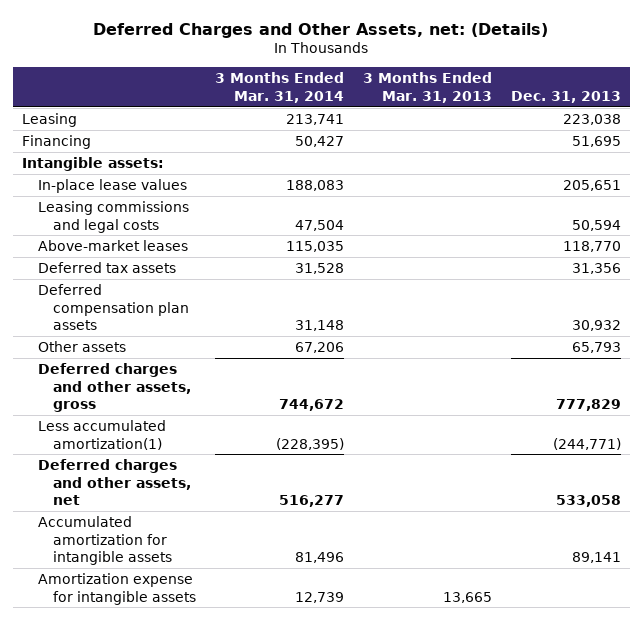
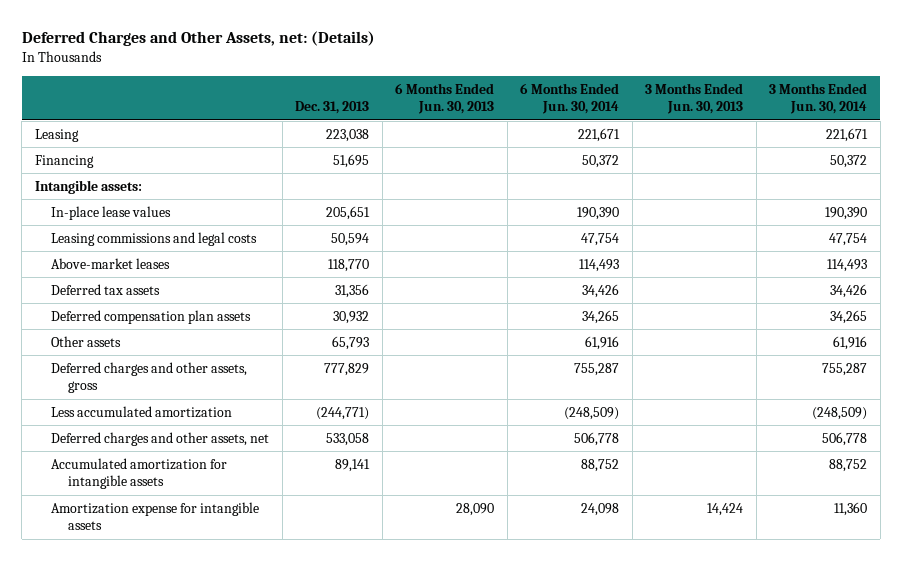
- | 3 Months Ended Mar. 31, 2014 | 3 Months Ended Mar. 31, 2013 | Dec. 31, 2013
+ | Dec. 31, 2013 | 6 Months Ended Jun. 30, 2013 | 6 Months Ended Jun. 30, 2014 | 3 Months Ended Jun. 30, 2013 | 3 Months Ended Jun. 30, 2014
- Less accumulated amortization(1) | (228,395) | | (244,771)
+ Less accumulated amortization | (244,771) | | (248,509) | | (248,509)

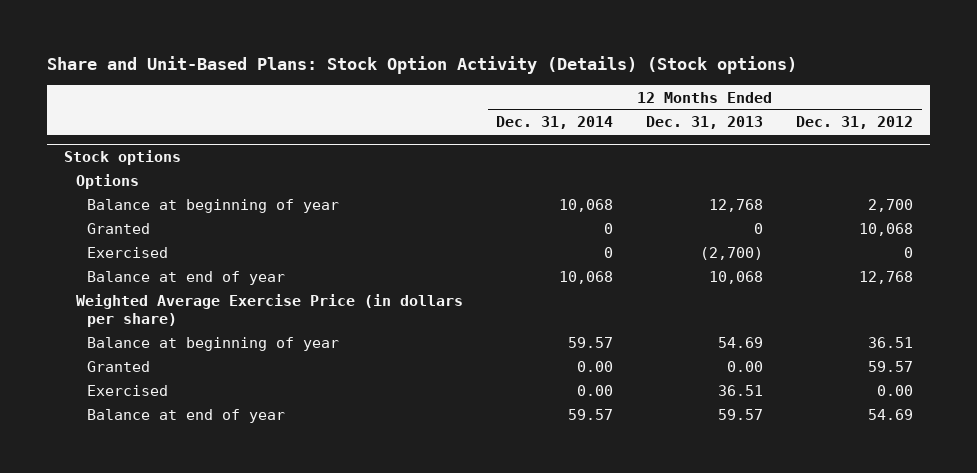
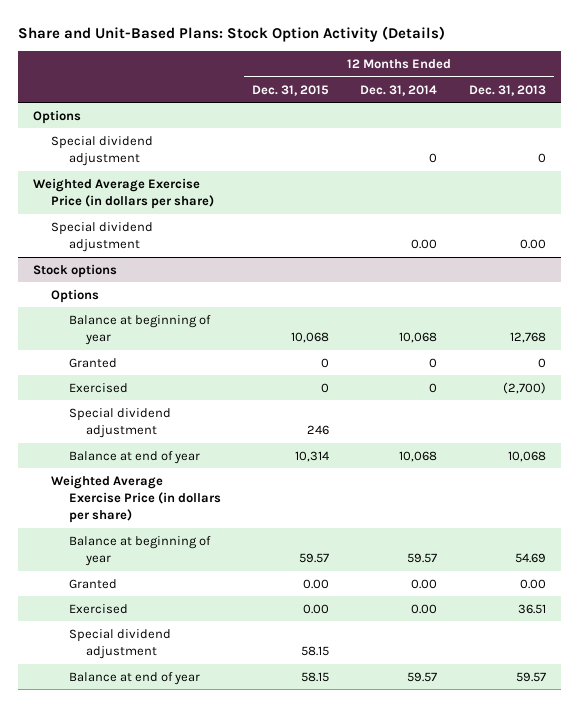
- Share and Unit-Based Plans: Stock Option Activity (Details) (Stock options)
+ Share and Unit-Based Plans: Stock Option Activity (Details)
- | 12 Months Ended Dec. 31, 2014 | 12 Months Ended Dec. 31, 2013 | 12 Months Ended Dec. 31, 2012
+ | 12 Months Ended Dec. 31, 2015 | 12 Months Ended Dec. 31, 2014 | 12 Months Ended Dec. 31, 2013
+ Options
+ Special dividend adjustment | | 0 | 0
+ Weighted Average Exercise Price (in dollars per share)
+ Special dividend adjustment | | 0.00 | 0.00
@ Stock options
+ Special dividend adjustment | 246 | |
+ Special dividend adjustment | 58.15 | |

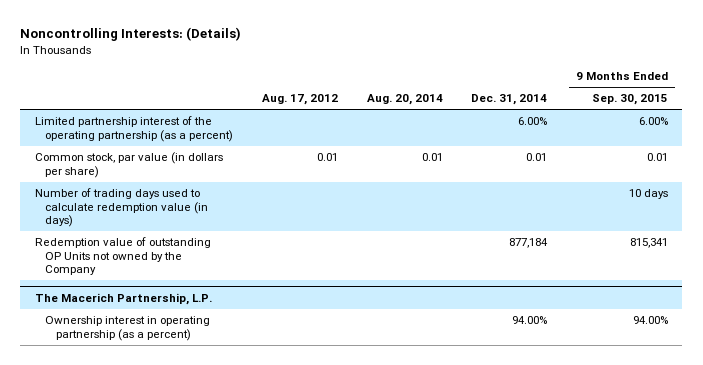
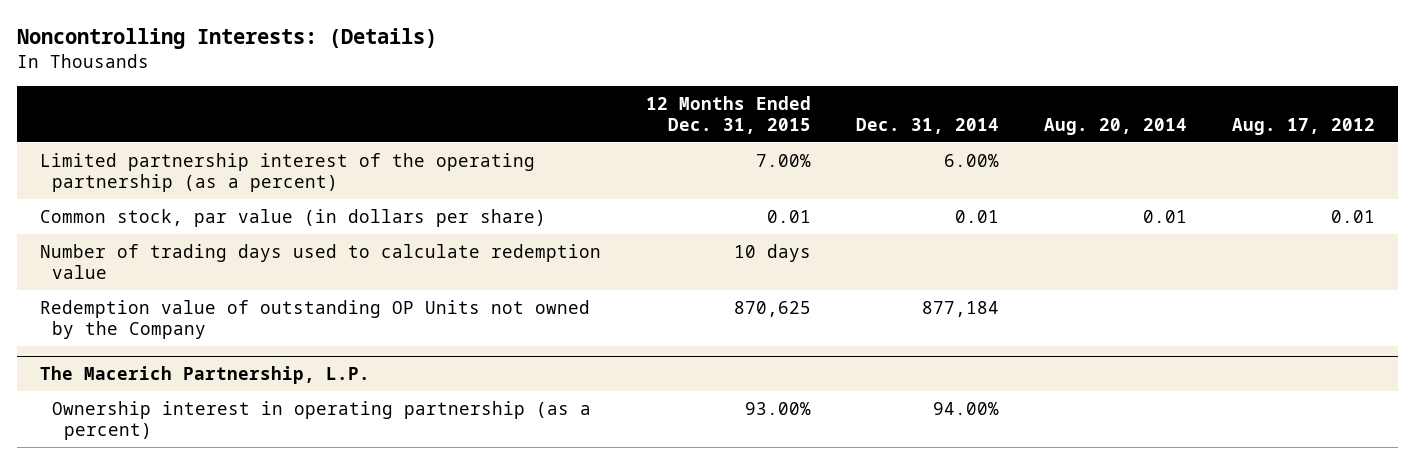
- | Aug. 17, 2012 | Aug. 20, 2014 | Dec. 31, 2014 | 9 Months Ended Sep. 30, 2015
+ | 12 Months Ended Dec. 31, 2015 | Dec. 31, 2014 | Aug. 20, 2014 | Aug. 17, 2012
- Number of trading days used to calculate redemption value (in days) | | | | 10 days
+ Number of trading days used to calculate redemption value | 10 days | | |

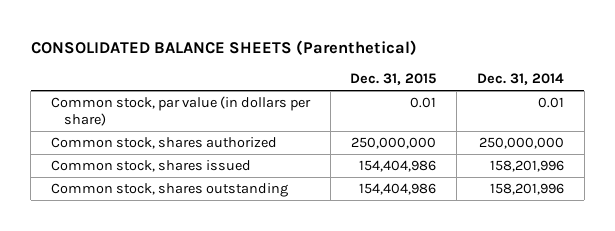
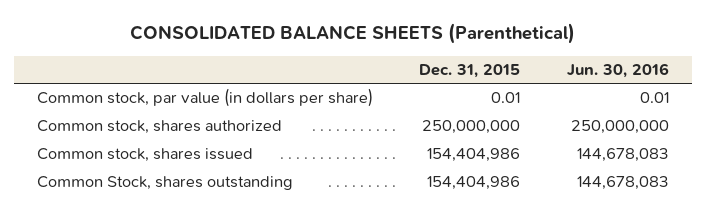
- | Dec. 31, 2015 | Dec. 31, 2014
+ | Dec. 31, 2015 | Jun. 30, 2016
- Common stock, shares outstanding | 154,404,986 | 158,201,996
+ Common Stock, shares outstanding | 154,404,986 | 144,678,083

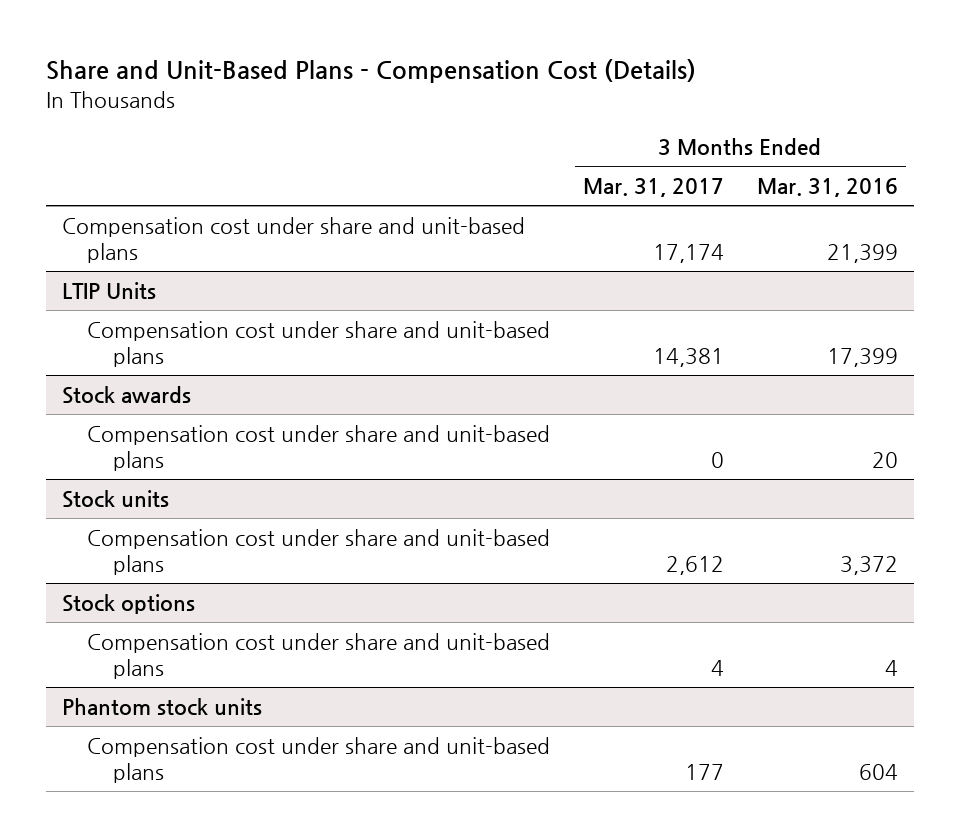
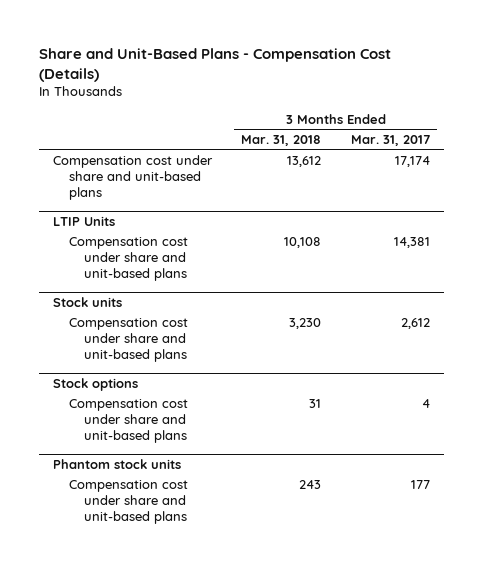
- | 3 Months Ended Mar. 31, 2017 | 3 Months Ended Mar. 31, 2016
+ | 3 Months Ended Mar. 31, 2018 | 3 Months Ended Mar. 31, 2017
- Stock awards
- Compensation cost under share and unit-based plans | 0 | 20

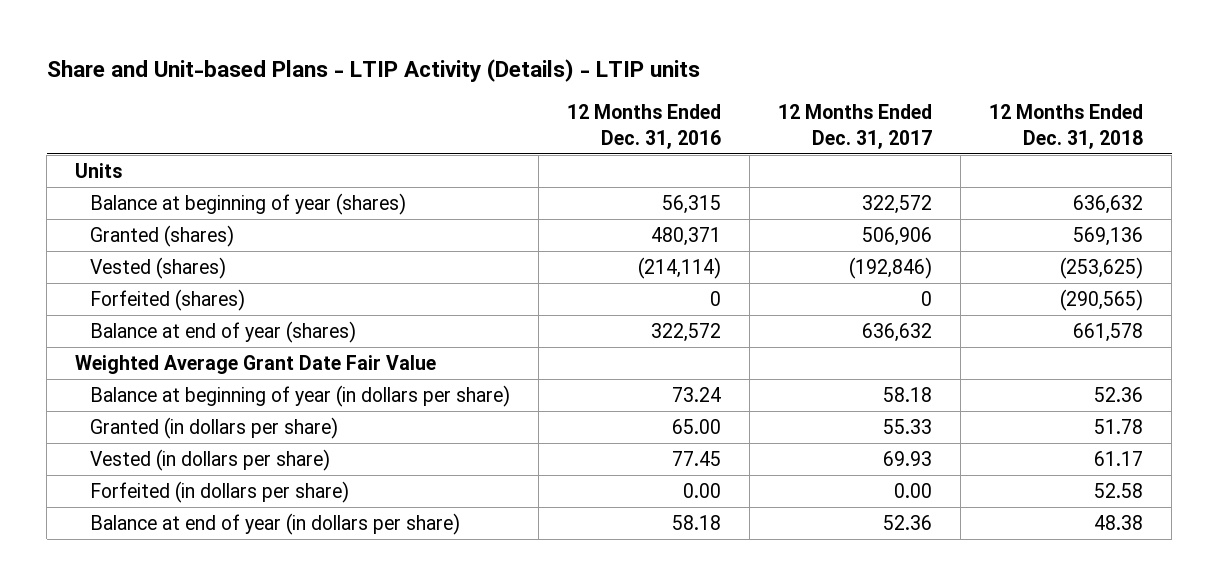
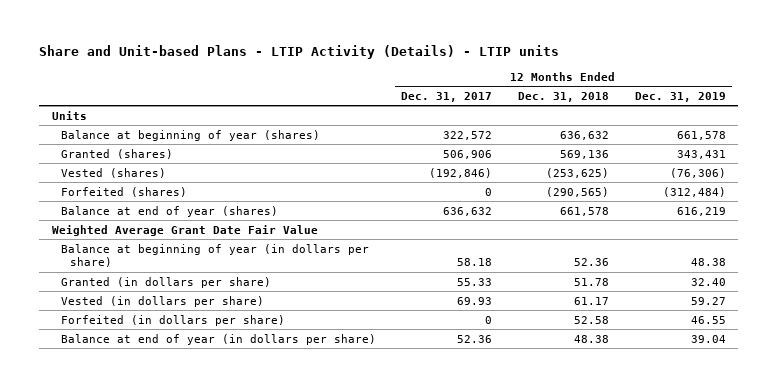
- | 12 Months Ended Dec. 31, 2016 | 12 Months Ended Dec. 31, 2017 | 12 Months Ended Dec. 31, 2018
+ | 12 Months Ended Dec. 31, 2017 | 12 Months Ended Dec. 31, 2018 | 12 Months Ended Dec. 31, 2019
- Forfeited (in dollars per share) | 0.00 | 0.00 | 52.58
+ Forfeited (in dollars per share) | 0 | 52.58 | 46.55

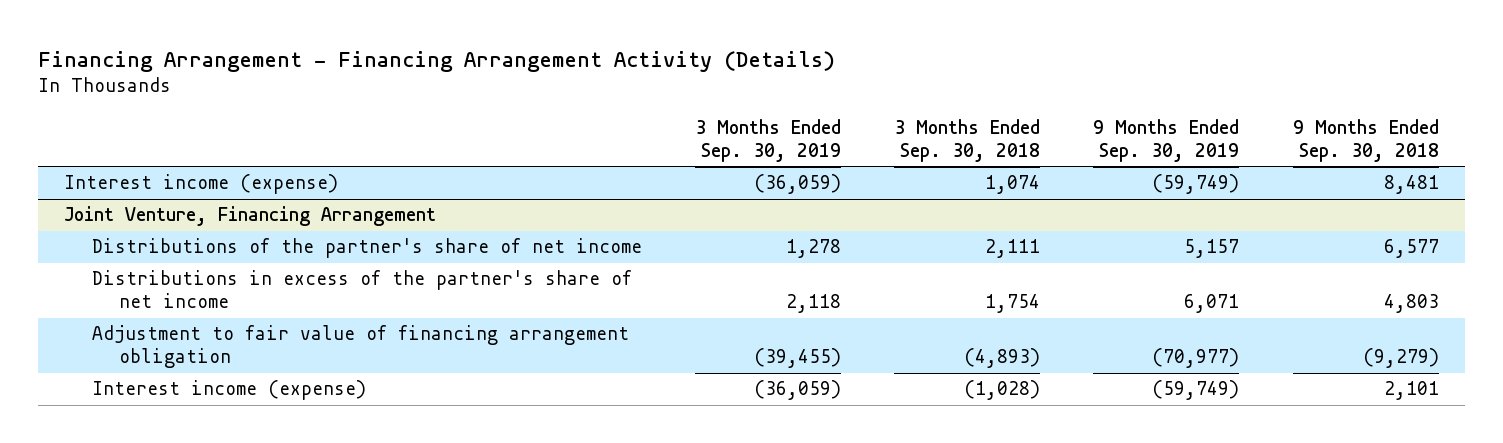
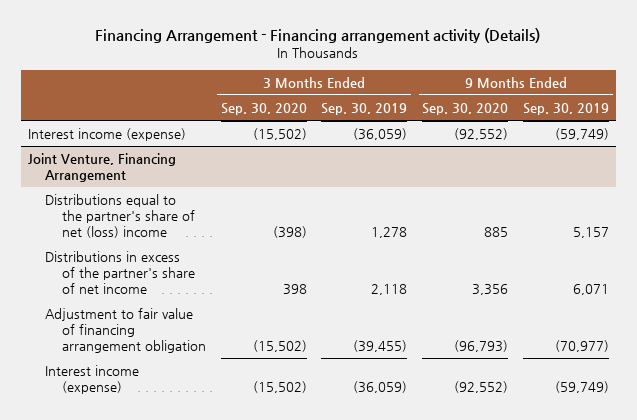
- Financing Arrangement - Financing Arrangement Activity (Details)
+ Financing Arrangement - Financing arrangement activity (Details)
- | 3 Months Ended Sep. 30, 2019 | 3 Months Ended Sep. 30, 2018 | 9 Months Ended Sep. 30, 2019 | 9 Months Ended Sep. 30, 2018
+ | 3 Months Ended Sep. 30, 2020 | 3 Months Ended Sep. 30, 2019 | 9 Months Ended Sep. 30, 2020 | 9 Months Ended Sep. 30, 2019
@ Joint Venture, Financing Arrangement
- Distributions of the partner's share of net income | 1,278 | 2,111 | 5,157 | 6,577
+ Distributions equal to the partner's share of net (loss) income | (398) | 1,278 | 885 | 5,157

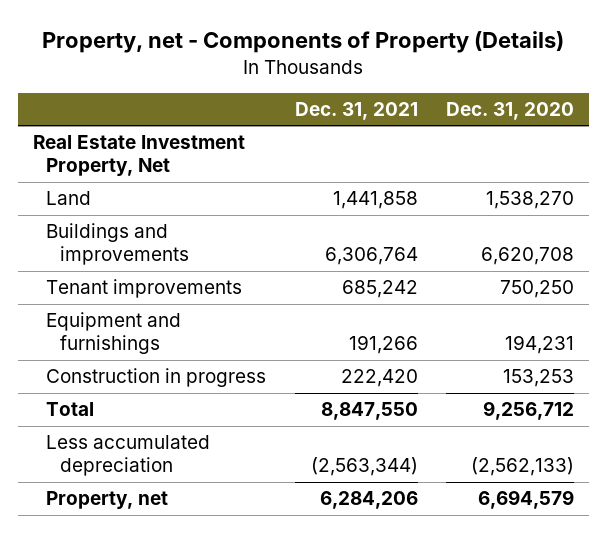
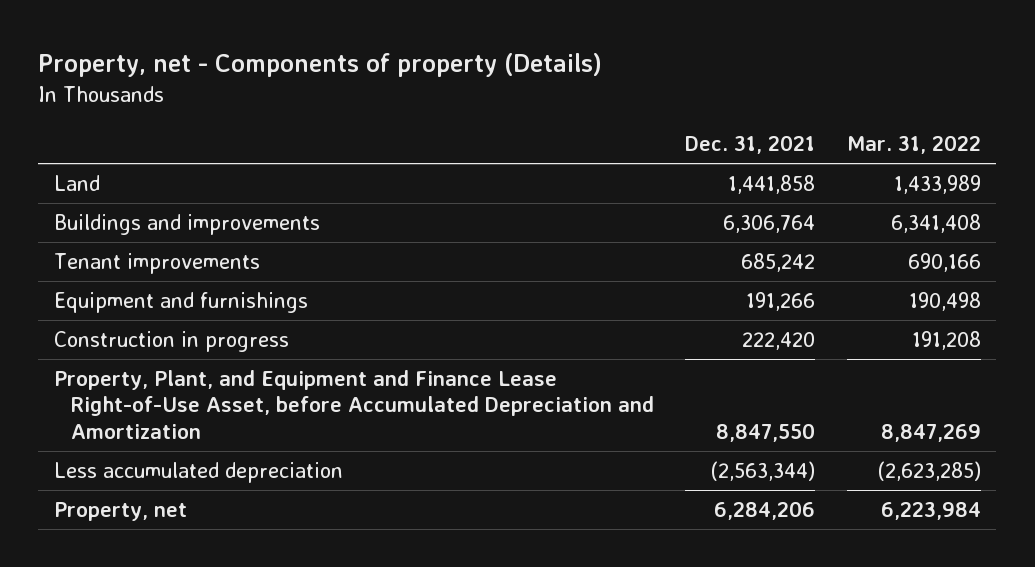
- Property, net - Components of Property (Details)
+ Property, net - Components of property (Details)
- | Dec. 31, 2021 | Dec. 31, 2020
+ | Dec. 31, 2021 | Mar. 31, 2022
- Real Estate Investment Property, Net
- Total | 8,847,550 | 9,256,712
+ Property, Plant, and Equipment and Finance Lease Right-of-Use Asset, before Accumulated Depreciation and Amortization | 8,847,550 | 8,847,269

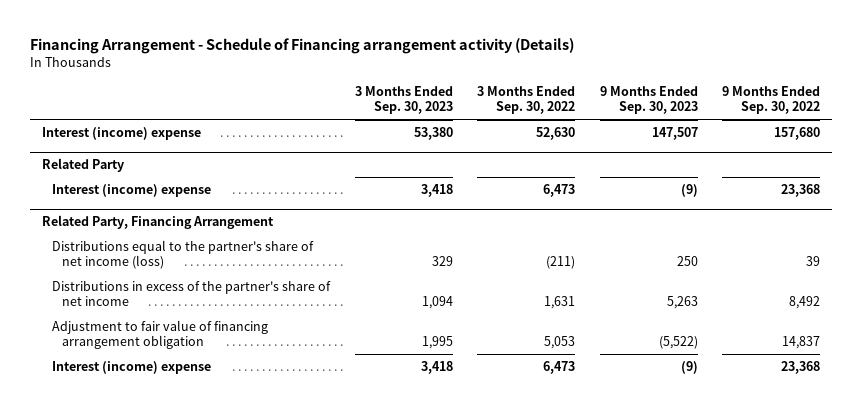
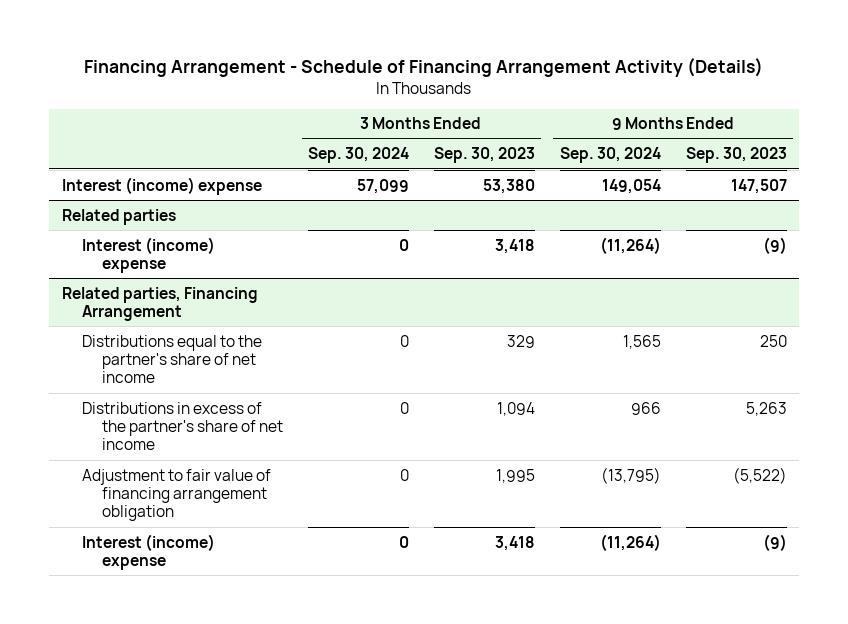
- Financing Arrangement - Schedule of Financing arrangement activity (Details)
+ Financing Arrangement - Schedule of Financing Arrangement Activity (Details)
- | 3 Months Ended Sep. 30, 2023 | 3 Months Ended Sep. 30, 2022 | 9 Months Ended Sep. 30, 2023 | 9 Months Ended Sep. 30, 2022
+ | 3 Months Ended Sep. 30, 2024 | 3 Months Ended Sep. 30, 2023 | 9 Months Ended Sep. 30, 2024 | 9 Months Ended Sep. 30, 2023
- Related Party
+ Related parties
- Related Party, Financing Arrangement
- Distributions equal to the partner's share of net income (loss) | 329 | (211) | 250 | 39
+ Related parties, Financing Arrangement
+ Distributions equal to the partner's share of net income | 0 | 329 | 1,565 | 250

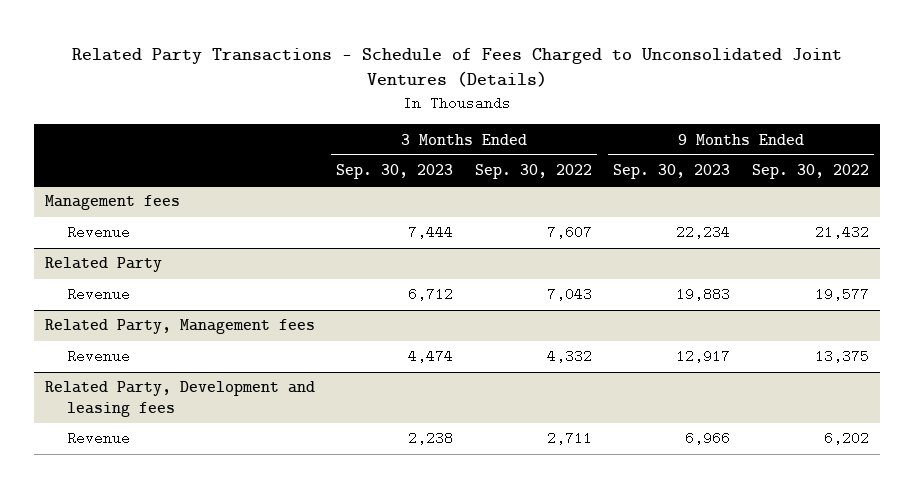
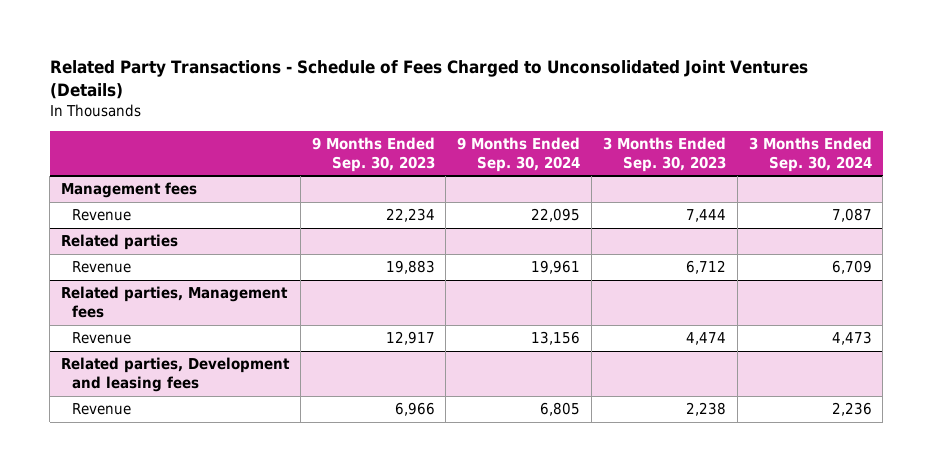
- | 3 Months Ended Sep. 30, 2023 | 3 Months Ended Sep. 30, 2022 | 9 Months Ended Sep. 30, 2023 | 9 Months Ended Sep. 30, 2022
+ | 9 Months Ended Sep. 30, 2023 | 9 Months Ended Sep. 30, 2024 | 3 Months Ended Sep. 30, 2023 | 3 Months Ended Sep. 30, 2024
- Related Party
+ Related parties
- Related Party, Management fees
+ Related parties, Management fees
- Related Party, Development and leasing fees
+ Related parties, Development and leasing fees

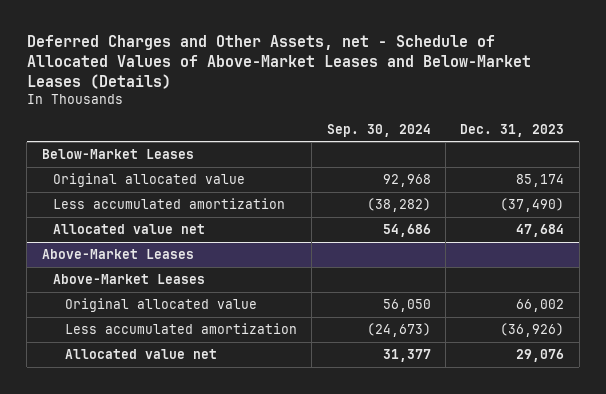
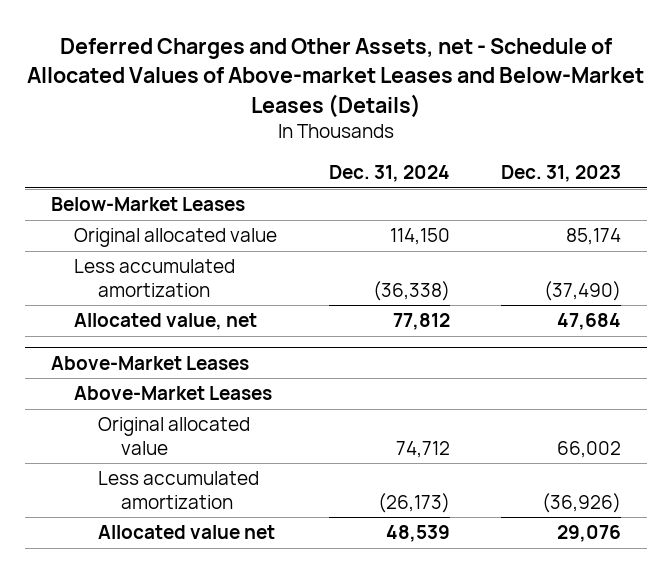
- Deferred Charges and Other Assets, net - Schedule of Allocated Values of Above-Market Leases and Below-Market Leases (Details)
+ Deferred Charges and Other Assets, net - Schedule of Allocated Values of Above-market Leases and Below-Market Leases (Details)
- | Sep. 30, 2024 | Dec. 31, 2023
+ | Dec. 31, 2024 | Dec. 31, 2023
- Allocated value net | 54,686 | 47,684
+ Allocated value, net | 77,812 | 47,684

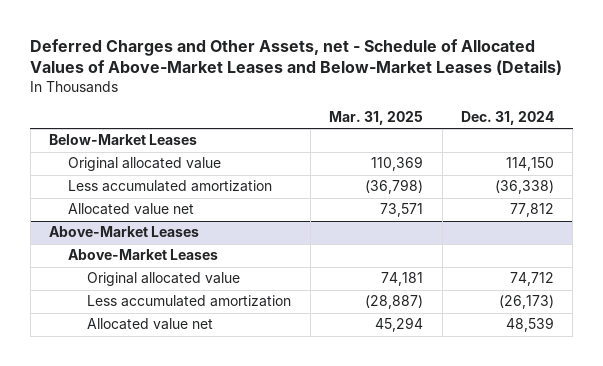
- Deferred Charges and Other Assets, net - Schedule of Allocated Values of Above-market Leases and Below-Market Leases (Details)
+ Deferred Charges and Other Assets, net - Schedule of Allocated Values of Above-Market Leases and Below-Market Leases (Details)
- | Dec. 31, 2024 | Dec. 31, 2023
+ | Mar. 31, 2025 | Dec. 31, 2024
- Allocated value, net | 77,812 | 47,684
+ Allocated value net | 73,571 | 77,812

